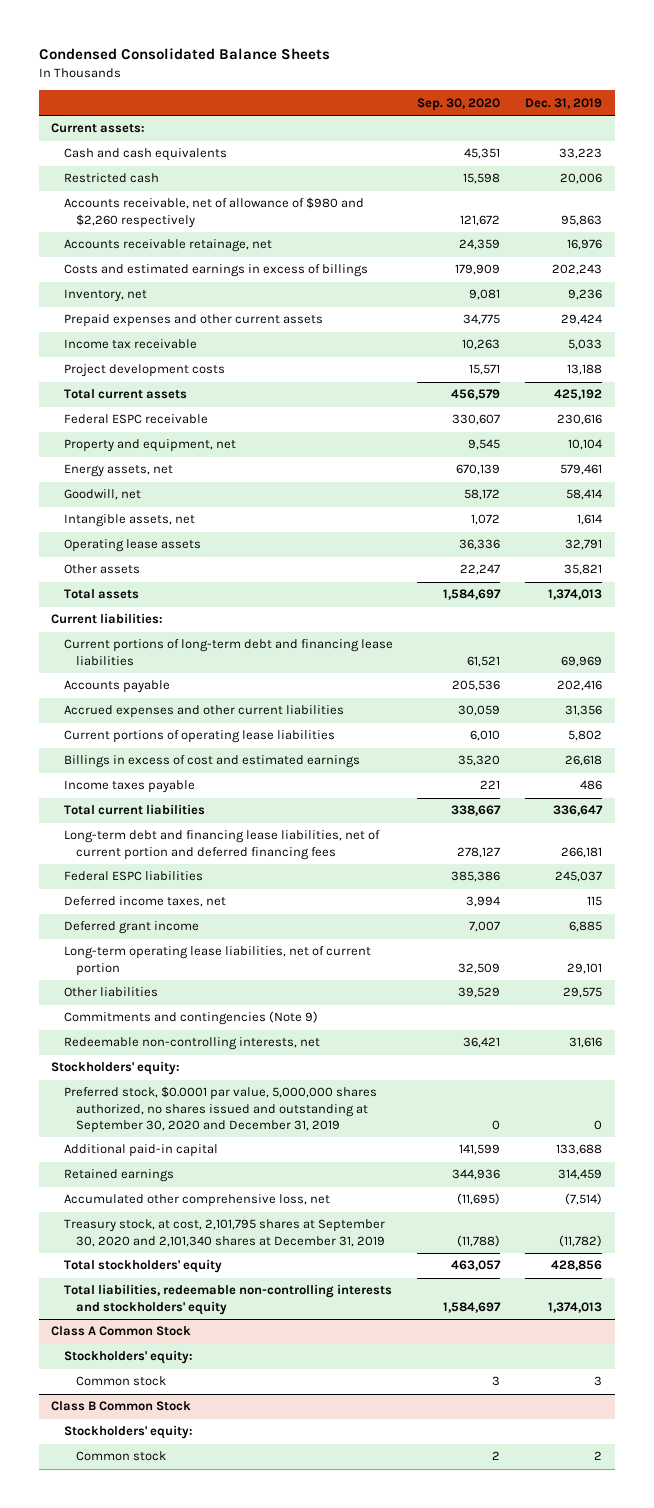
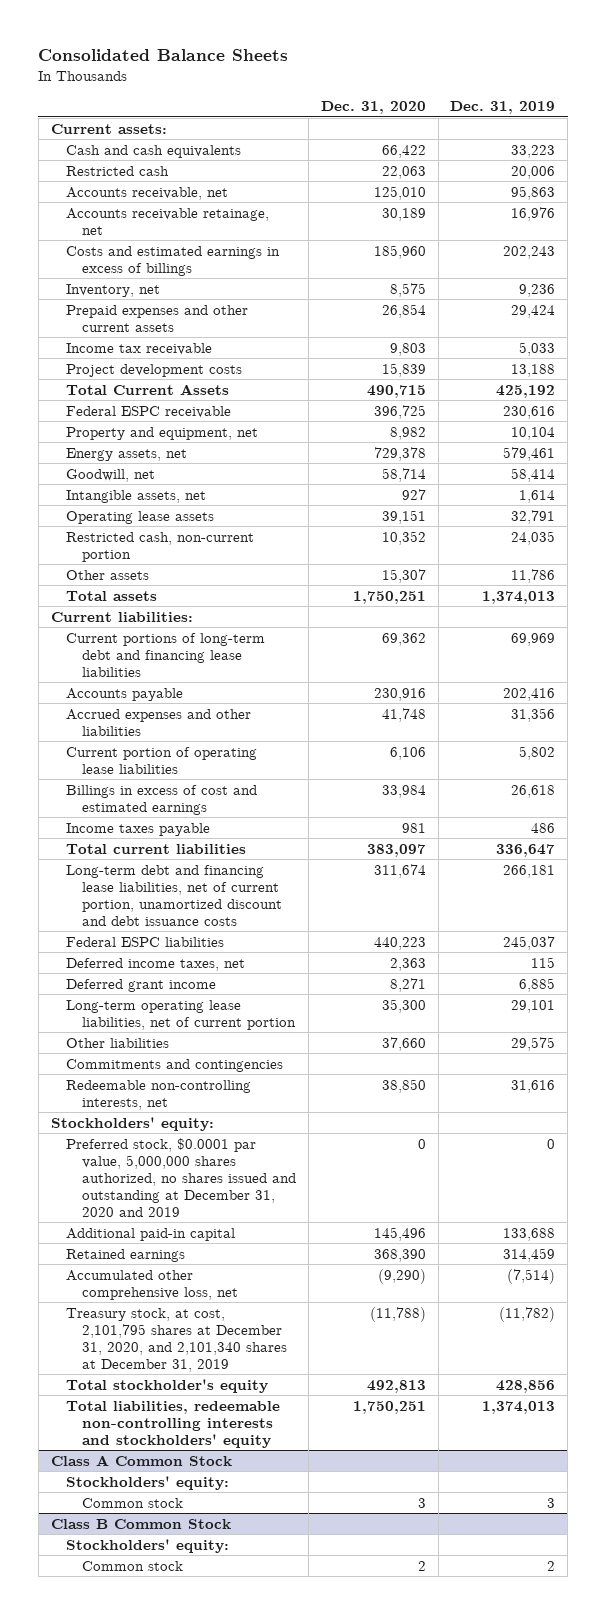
- Condensed Consolidated Balance Sheets
+ Consolidated Balance Sheets
- | Sep. 30, 2020 | Dec. 31, 2019
+ | Dec. 31, 2020 | Dec. 31, 2019
- Accounts receivable, net of allowance of $980 and $2,260 respectively | 121,672 | 95,863
+ Accounts receivable, net | 125,010 | 95,863
- Total current assets | 456,579 | 425,192
+ Total Current Assets | 490,715 | 425,192
- Other assets | 22,247 | 35,821
+ Restricted cash, non-current portion | 10,352 | 24,035
+ Other assets | 15,307 | 11,786
- Accrued expenses and other current liabilities | 30,059 | 31,356
- Current portions of operating lease liabilities | 6,010 | 5,802
+ Accrued expenses and other liabilities | 41,748 | 31,356
+ Current portion of operating lease liabilities | 6,106 | 5,802
- Long-term debt and financing lease liabilities, net of current portion and deferred financing fees | 278,127 | 266,181
+ Long-term debt and financing lease liabilities, net of current portion, unamortized discount and debt issuance costs | 311,674 | 266,181
- Commitments and contingencies (Note 9)
+ Commitments and contingencies
- Preferred stock, $0.0001 par value, 5,000,000 shares authorized, no shares issued and outstanding at September 30, 2020 and December 31, 2019 | 0 | 0
+ Preferred stock, $0.0001 par value, 5,000,000 shares authorized, no shares issued and outstanding at December 31, 2020 and 2019 | 0 | 0
- Treasury stock, at cost, 2,101,795 shares at September 30, 2020 and 2,101,340 shares at December 31, 2019 | (11,788) | (11,782)
- Total stockholders' equity | 463,057 | 428,856
+ Treasury stock, at cost, 2,101,795 shares at December 31, 2020, and 2,101,340 shares at December 31, 2019 | (11,788) | (11,782)
+ Total stockholder's equity | 492,813 | 428,856

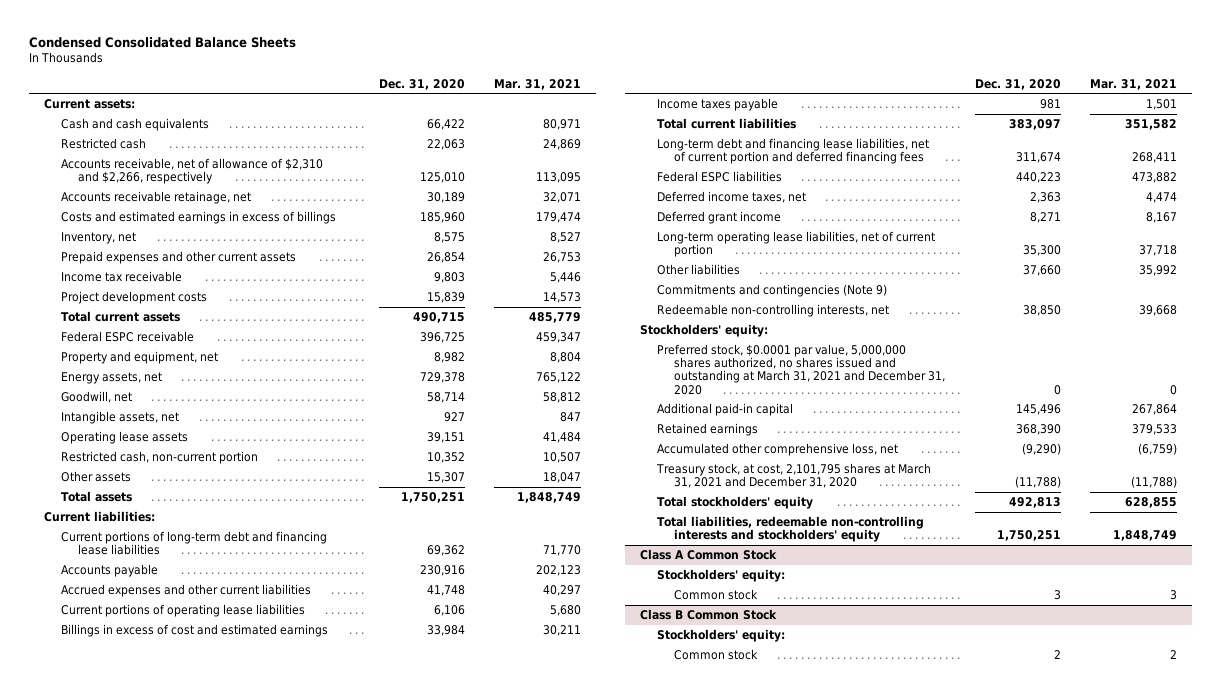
- Consolidated Balance Sheets
+ Condensed Consolidated Balance Sheets
- | Dec. 31, 2020 | Dec. 31, 2019
+ | Dec. 31, 2020 | Mar. 31, 2021
- Accounts receivable, net | 125,010 | 95,863
+ Accounts receivable, net of allowance of $2,310 and $2,266, respectively | 125,010 | 113,095
- Total Current Assets | 490,715 | 425,192
+ Total current assets | 490,715 | 485,779
- Accrued expenses and other liabilities | 41,748 | 31,356
- Current portion of operating lease liabilities | 6,106 | 5,802
+ Accrued expenses and other current liabilities | 41,748 | 40,297
+ Current portions of operating lease liabilities | 6,106 | 5,680
- Long-term debt and financing lease liabilities, net of current portion, unamortized discount and debt issuance costs | 311,674 | 266,181
+ Long-term debt and financing lease liabilities, net of current portion and deferred financing fees | 311,674 | 268,411
- Commitments and contingencies
+ Commitments and contingencies (Note 9)
- Preferred stock, $0.0001 par value, 5,000,000 shares authorized, no shares issued and outstanding at December 31, 2020 and 2019 | 0 | 0
+ Preferred stock, $0.0001 par value, 5,000,000 shares authorized, no shares issued and outstanding at March 31, 2021 and December 31, 2020 | 0 | 0
- Treasury stock, at cost, 2,101,795 shares at December 31, 2020, and 2,101,340 shares at December 31, 2019 | (11,788) | (11,782)
- Total stockholder's equity | 492,813 | 428,856
+ Treasury stock, at cost, 2,101,795 shares at March 31, 2021 and December 31, 2020 | (11,788) | (11,788)
+ Total stockholders' equity | 492,813 | 628,855

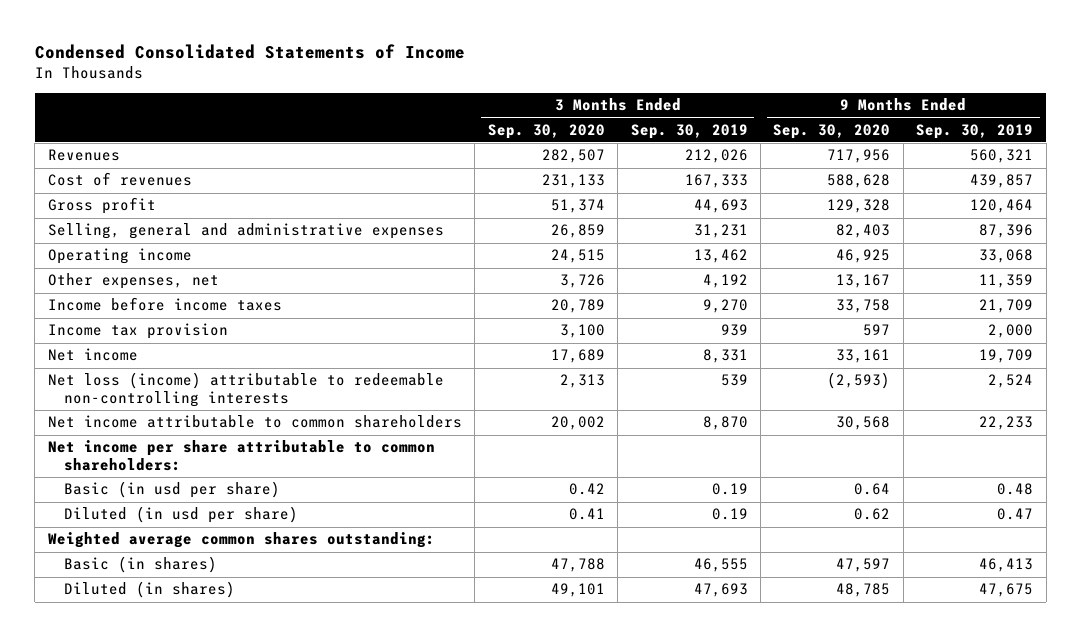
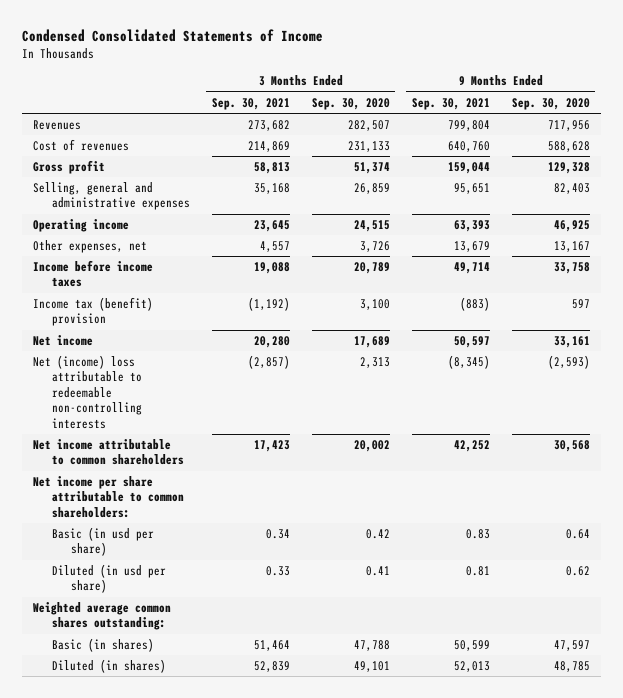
- | 3 Months Ended Sep. 30, 2020 | 3 Months Ended Sep. 30, 2019 | 9 Months Ended Sep. 30, 2020 | 9 Months Ended Sep. 30, 2019
+ | 3 Months Ended Sep. 30, 2021 | 3 Months Ended Sep. 30, 2020 | 9 Months Ended Sep. 30, 2021 | 9 Months Ended Sep. 30, 2020
- Income tax provision | 3,100 | 939 | 597 | 2,000
+ Income tax (benefit) provision | (1,192) | 3,100 | (883) | 597
- Net loss (income) attributable to redeemable non-controlling interests | 2,313 | 539 | (2,593) | 2,524
+ Net (income) loss attributable to redeemable non-controlling interests | (2,857) | 2,313 | (8,345) | (2,593)

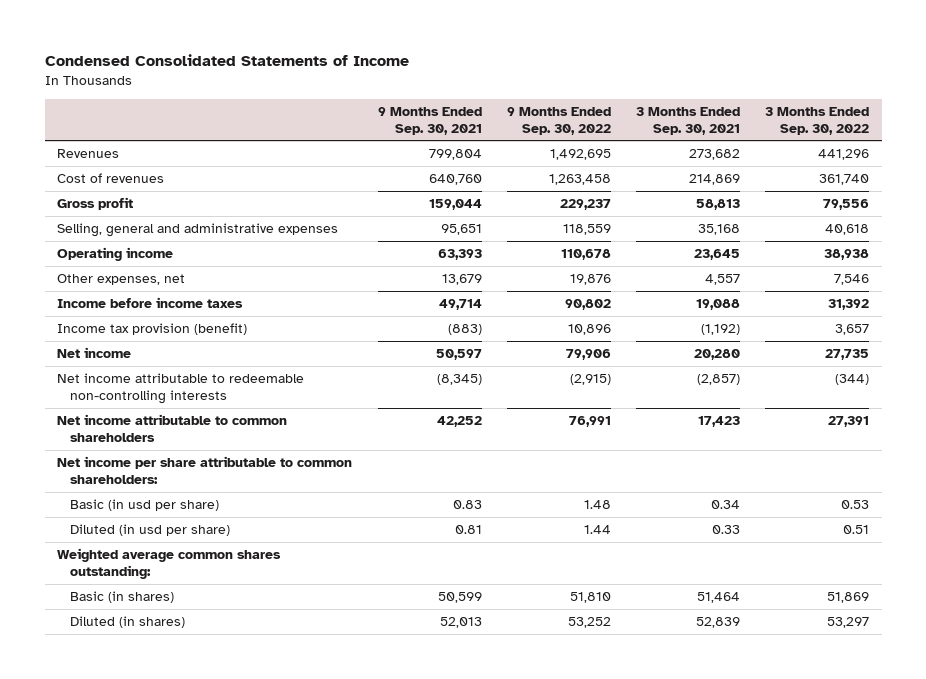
- | 3 Months Ended Sep. 30, 2021 | 3 Months Ended Sep. 30, 2020 | 9 Months Ended Sep. 30, 2021 | 9 Months Ended Sep. 30, 2020
+ | 9 Months Ended Sep. 30, 2021 | 9 Months Ended Sep. 30, 2022 | 3 Months Ended Sep. 30, 2021 | 3 Months Ended Sep. 30, 2022
- Income tax (benefit) provision | (1,192) | 3,100 | (883) | 597
+ Income tax provision (benefit) | (883) | 10,896 | (1,192) | 3,657
- Net (income) loss attributable to redeemable non-controlling interests | (2,857) | 2,313 | (8,345) | (2,593)
+ Net income attributable to redeemable non-controlling interests | (8,345) | (2,915) | (2,857) | (344)

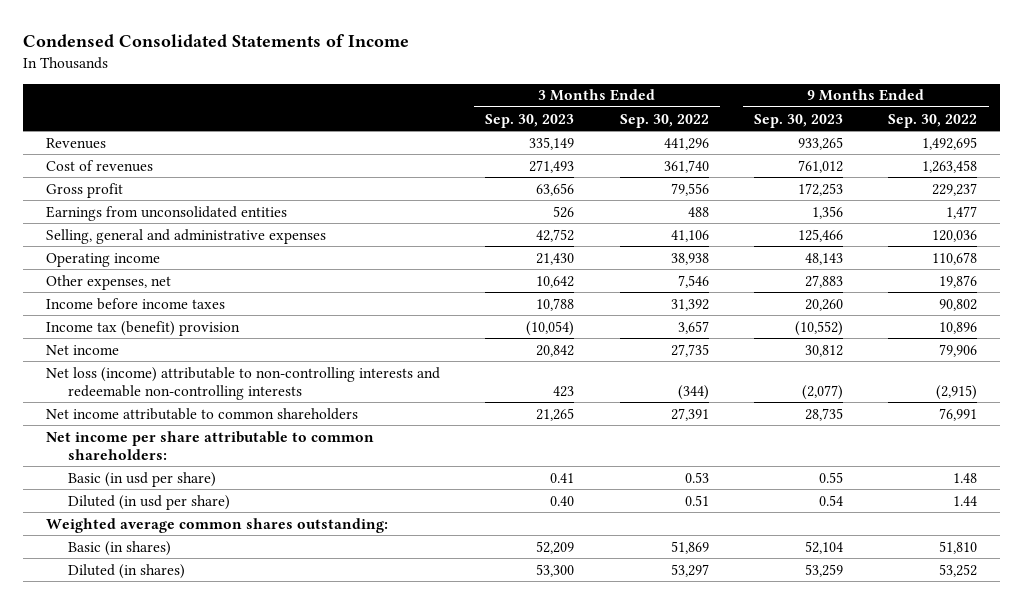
- | 9 Months Ended Sep. 30, 2021 | 9 Months Ended Sep. 30, 2022 | 3 Months Ended Sep. 30, 2021 | 3 Months Ended Sep. 30, 2022
+ | 3 Months Ended Sep. 30, 2023 | 3 Months Ended Sep. 30, 2022 | 9 Months Ended Sep. 30, 2023 | 9 Months Ended Sep. 30, 2022
- Selling, general and administrative expenses | 95,651 | 118,559 | 35,168 | 40,618
+ Earnings from unconsolidated entities | 526 | 488 | 1,356 | 1,477
+ Selling, general and administrative expenses | 42,752 | 41,106 | 125,466 | 120,036
- Income tax provision (benefit) | (883) | 10,896 | (1,192) | 3,657
+ Income tax (benefit) provision | (10,054) | 3,657 | (10,552) | 10,896
- Net income attributable to redeemable non-controlling interests | (8,345) | (2,915) | (2,857) | (344)
+ Net loss (income) attributable to non-controlling interests and redeemable non-controlling interests | 423 | (344) | (2,077) | (2,915)

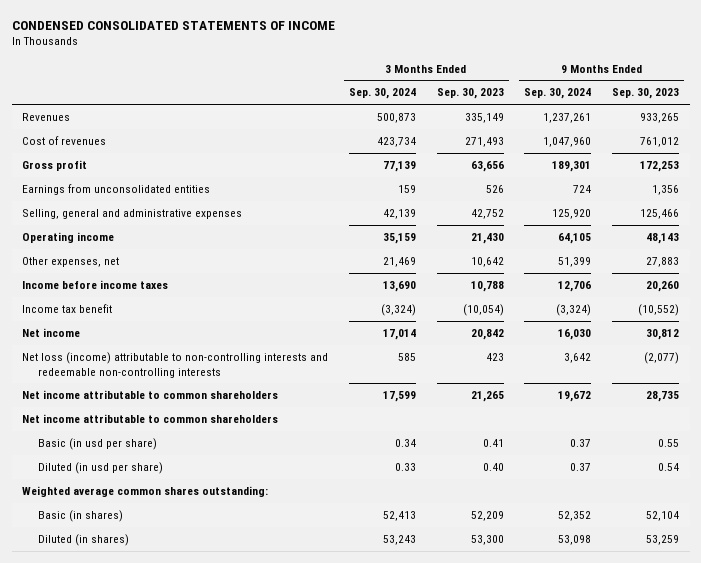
- Condensed Consolidated Statements of Income
+ CONDENSED CONSOLIDATED STATEMENTS OF INCOME
- | 3 Months Ended Sep. 30, 2023 | 3 Months Ended Sep. 30, 2022 | 9 Months Ended Sep. 30, 2023 | 9 Months Ended Sep. 30, 2022
+ | 3 Months Ended Sep. 30, 2024 | 3 Months Ended Sep. 30, 2023 | 9 Months Ended Sep. 30, 2024 | 9 Months Ended Sep. 30, 2023
- Income tax (benefit) provision | (10,054) | 3,657 | (10,552) | 10,896
+ Income tax benefit | (3,324) | (10,054) | (3,324) | (10,552)
- Net income per share attributable to common shareholders:
+ Net income attributable to common shareholders

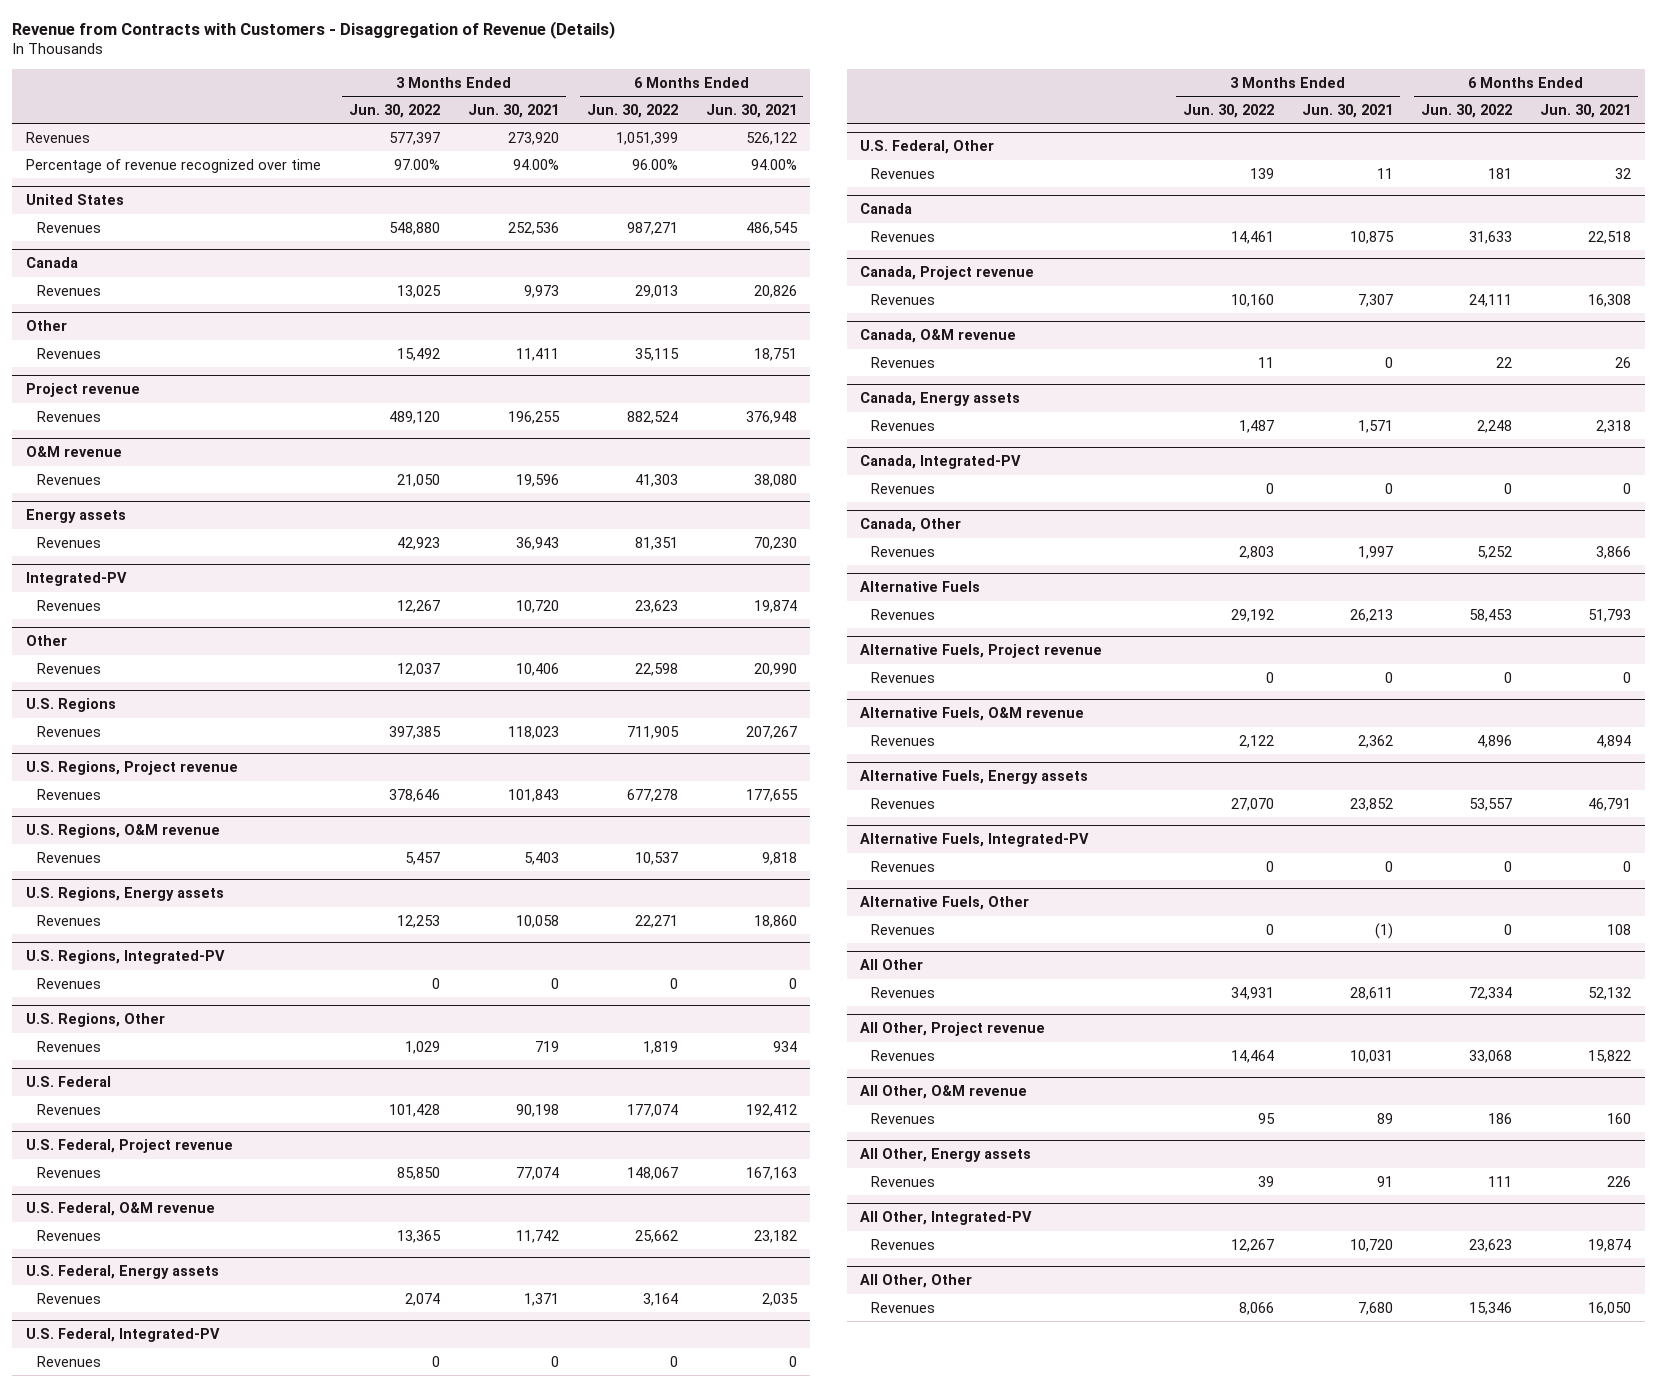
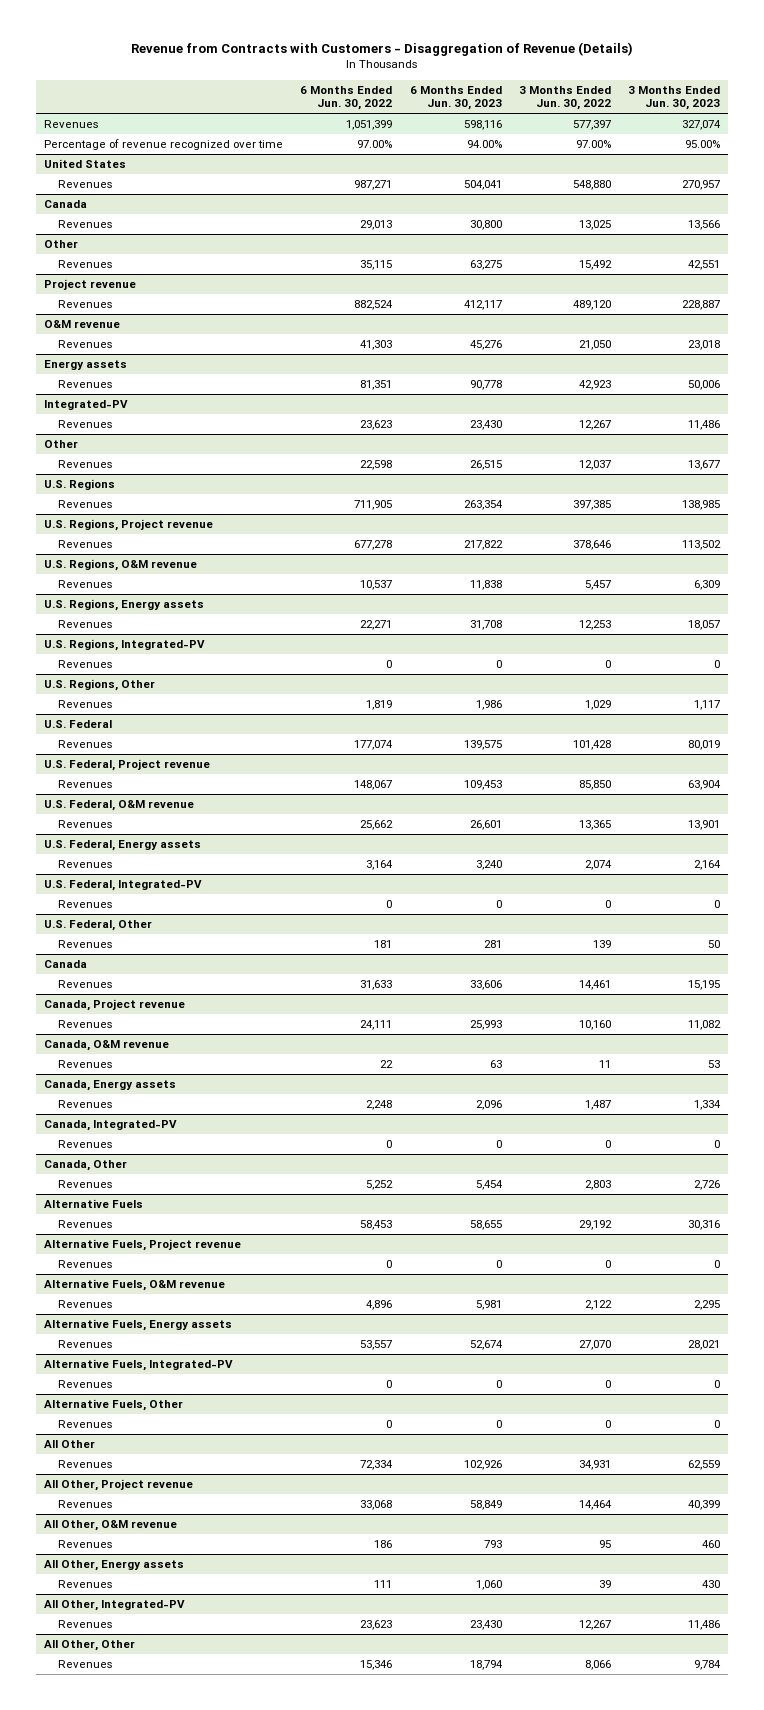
- | 3 Months Ended Jun. 30, 2022 | 3 Months Ended Jun. 30, 2021 | 6 Months Ended Jun. 30, 2022 | 6 Months Ended Jun. 30, 2021
+ | 6 Months Ended Jun. 30, 2022 | 6 Months Ended Jun. 30, 2023 | 3 Months Ended Jun. 30, 2022 | 3 Months Ended Jun. 30, 2023
- Percentage of revenue recognized over time | 97.00% | 94.00% | 96.00% | 94.00%
+ Percentage of revenue recognized over time | 97.00% | 94.00% | 97.00% | 95.00%

